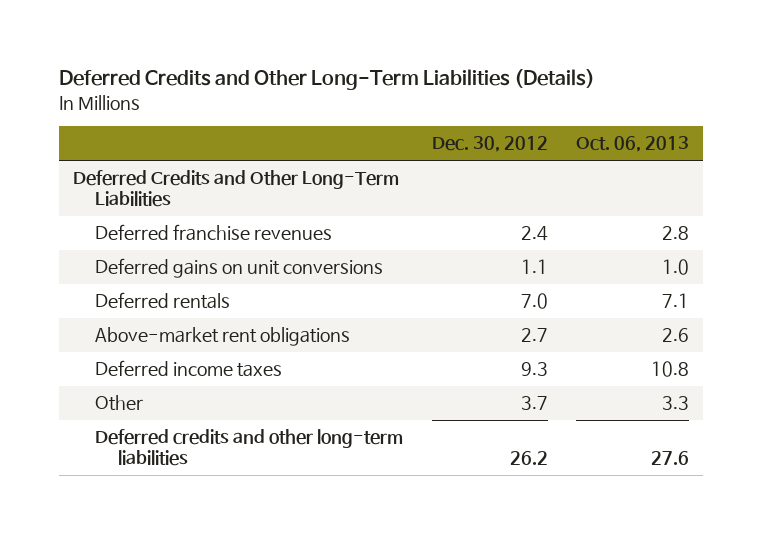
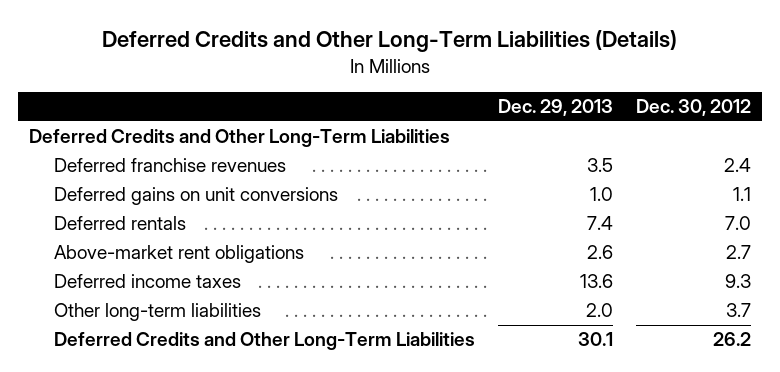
- | Dec. 30, 2012 | Oct. 06, 2013
+ | Dec. 29, 2013 | Dec. 30, 2012
- Other | 3.7 | 3.3
- Deferred credits and other long-term liabilities | 26.2 | 27.6
+ Other long-term liabilities | 2.0 | 3.7
+ Deferred Credits and Other Long-Term Liabilities | 30.1 | 26.2

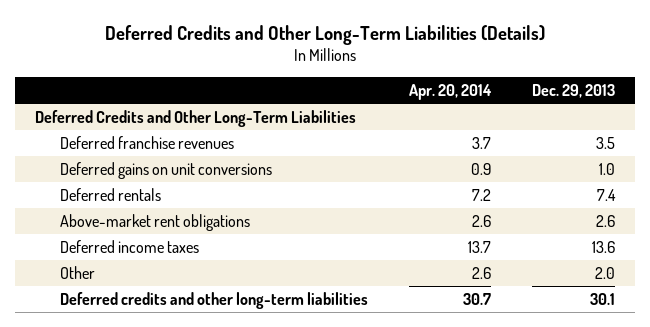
- | Dec. 29, 2013 | Dec. 30, 2012
+ | Apr. 20, 2014 | Dec. 29, 2013
- Other long-term liabilities | 2.0 | 3.7
- Deferred Credits and Other Long-Term Liabilities | 30.1 | 26.2
+ Other | 2.6 | 2.0
+ Deferred credits and other long-term liabilities | 30.7 | 30.1

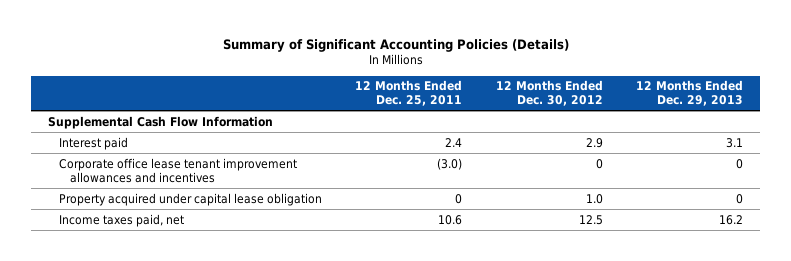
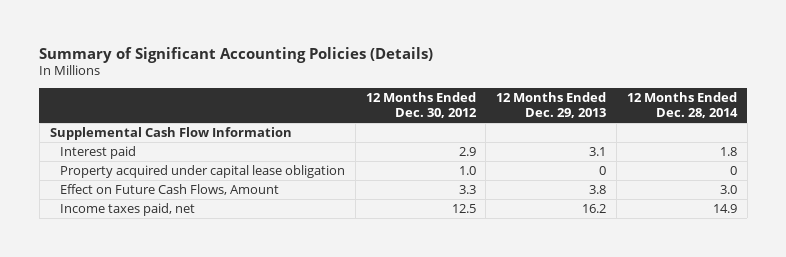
- | 12 Months Ended Dec. 25, 2011 | 12 Months Ended Dec. 30, 2012 | 12 Months Ended Dec. 29, 2013
+ | 12 Months Ended Dec. 30, 2012 | 12 Months Ended Dec. 29, 2013 | 12 Months Ended Dec. 28, 2014
- Corporate office lease tenant improvement allowances and incentives | (3.0) | 0 | 0
+ Effect on Future Cash Flows, Amount | 3.3 | 3.8 | 3.0

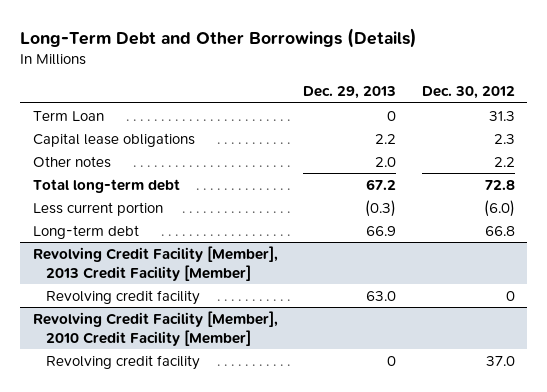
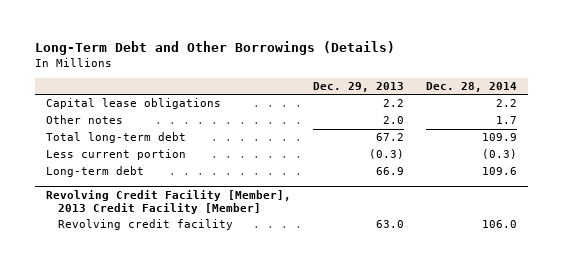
- | Dec. 29, 2013 | Dec. 30, 2012
+ | Dec. 29, 2013 | Dec. 28, 2014
- Term Loan | 0 | 31.3
- Revolving Credit Facility [Member], 2010 Credit Facility [Member]
- Revolving credit facility | 0 | 37.0

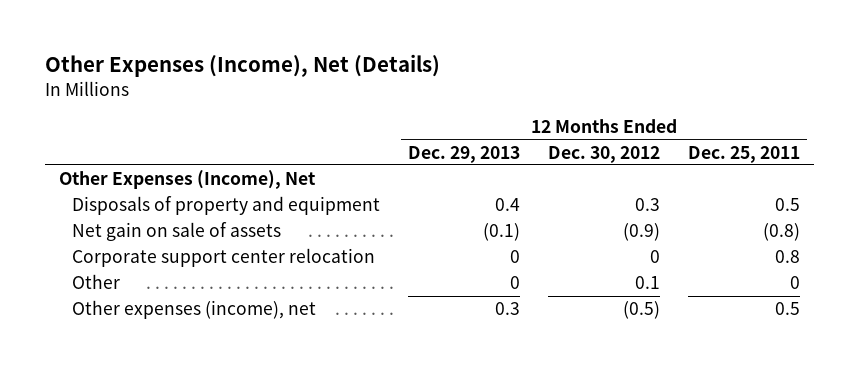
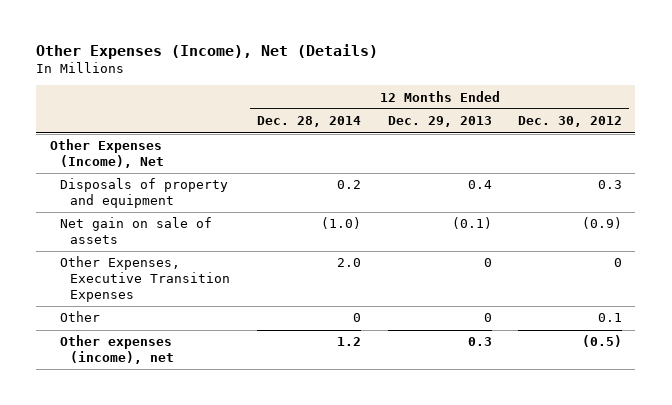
- | 12 Months Ended Dec. 29, 2013 | 12 Months Ended Dec. 30, 2012 | 12 Months Ended Dec. 25, 2011
+ | 12 Months Ended Dec. 28, 2014 | 12 Months Ended Dec. 29, 2013 | 12 Months Ended Dec. 30, 2012
- Corporate support center relocation | 0 | 0 | 0.8
+ Other Expenses, Executive Transition Expenses | 2.0 | 0 | 0

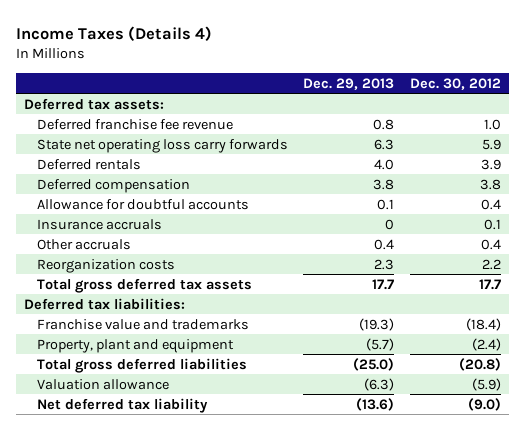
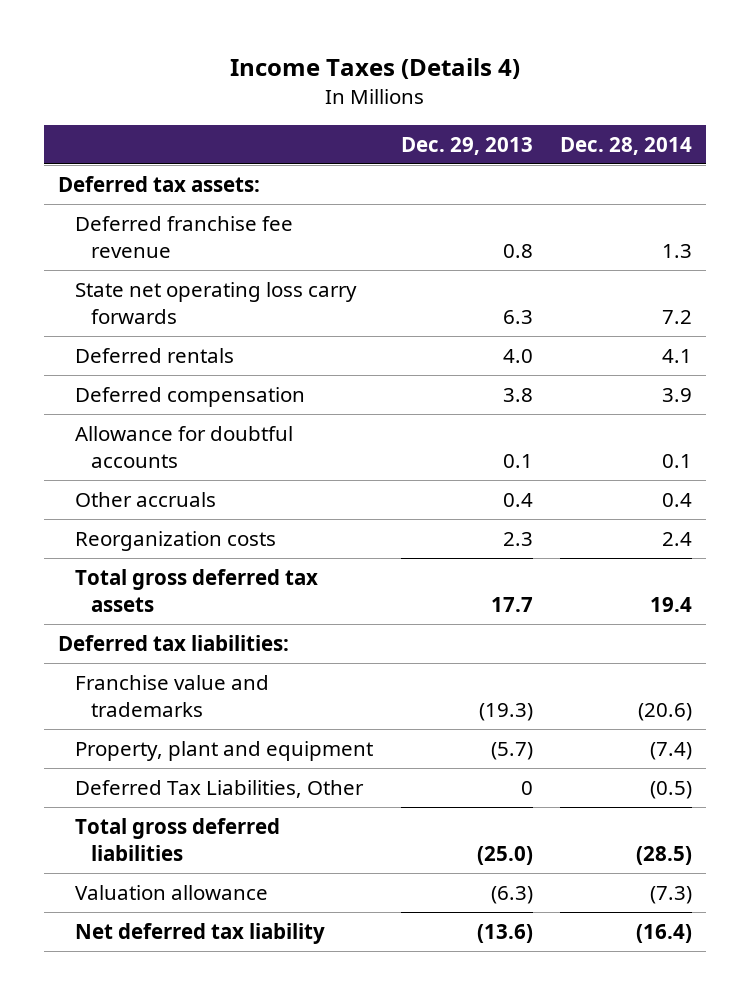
- | Dec. 29, 2013 | Dec. 30, 2012
+ | Dec. 29, 2013 | Dec. 28, 2014
- Insurance accruals | 0 | 0.1
+ Deferred Tax Liabilities, Other | 0 | (0.5)

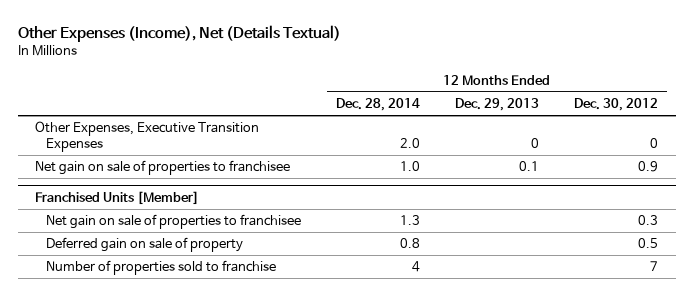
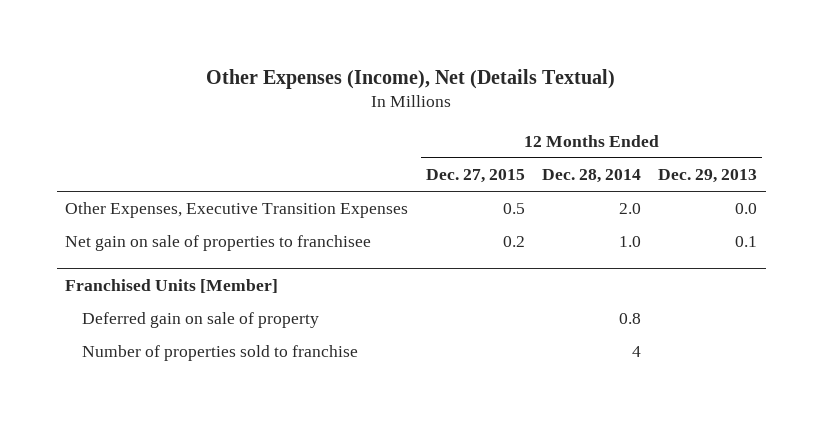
- | 12 Months Ended Dec. 28, 2014 | 12 Months Ended Dec. 29, 2013 | 12 Months Ended Dec. 30, 2012
+ | 12 Months Ended Dec. 27, 2015 | 12 Months Ended Dec. 28, 2014 | 12 Months Ended Dec. 29, 2013
- Other Expenses, Executive Transition Expenses | 2.0 | 0 | 0
+ Other Expenses, Executive Transition Expenses | 0.5 | 2.0 | 0.0
@ Franchised Units [Member]
- Net gain on sale of properties to franchisee | 1.3 | | 0.3

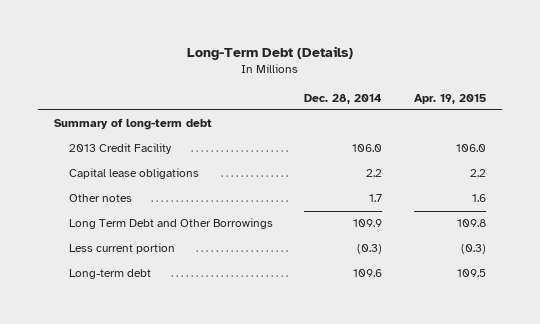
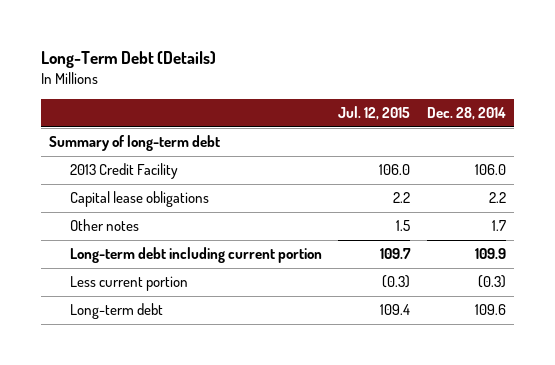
- | Dec. 28, 2014 | Apr. 19, 2015
+ | Jul. 12, 2015 | Dec. 28, 2014
- Long Term Debt and Other Borrowings | 109.9 | 109.8
+ Long-term debt including current portion | 109.7 | 109.9

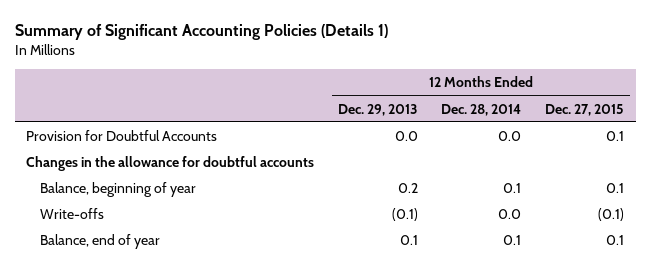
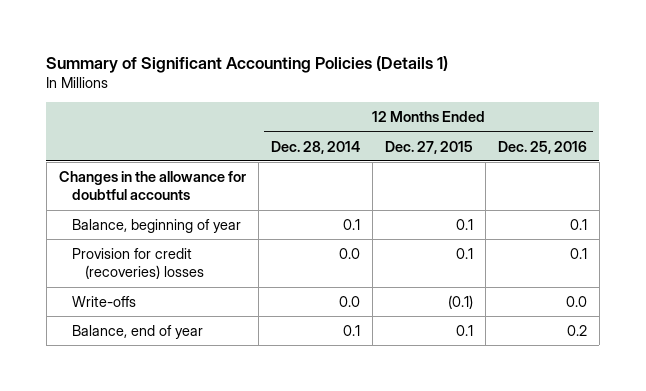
- | 12 Months Ended Dec. 29, 2013 | 12 Months Ended Dec. 28, 2014 | 12 Months Ended Dec. 27, 2015
+ | 12 Months Ended Dec. 28, 2014 | 12 Months Ended Dec. 27, 2015 | 12 Months Ended Dec. 25, 2016
- Provision for Doubtful Accounts | 0.0 | 0.0 | 0.1
+ Provision for credit (recoveries) losses | 0.0 | 0.1 | 0.1

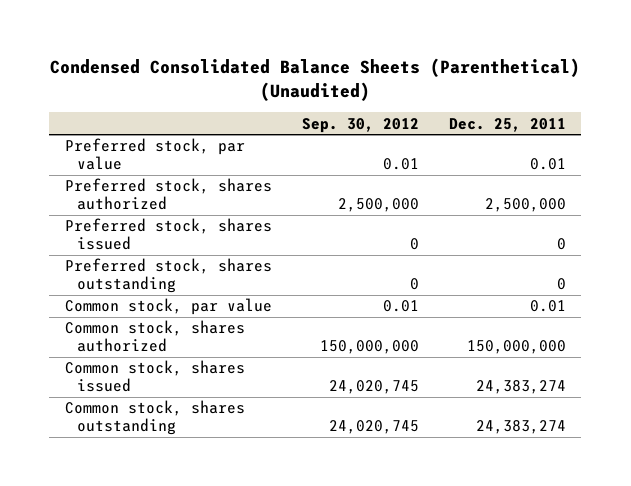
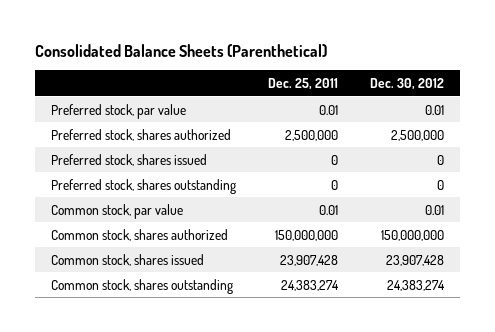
- Condensed Consolidated Balance Sheets (Parenthetical) (Unaudited)
+ Consolidated Balance Sheets (Parenthetical)
- | Sep. 30, 2012 | Dec. 25, 2011
+ | Dec. 25, 2011 | Dec. 30, 2012
- Common stock, shares issued | 24,020,745 | 24,383,274
+ Common stock, shares issued | 23,907,428 | 23,907,428

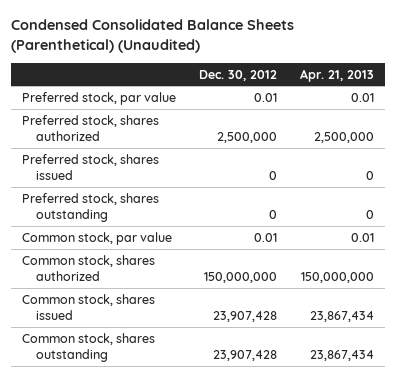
- Consolidated Balance Sheets (Parenthetical)
+ Condensed Consolidated Balance Sheets (Parenthetical) (Unaudited)
- | Dec. 25, 2011 | Dec. 30, 2012
+ | Dec. 30, 2012 | Apr. 21, 2013
- Common stock, shares outstanding | 24,383,274 | 24,383,274
+ Common stock, shares outstanding | 23,907,428 | 23,867,434

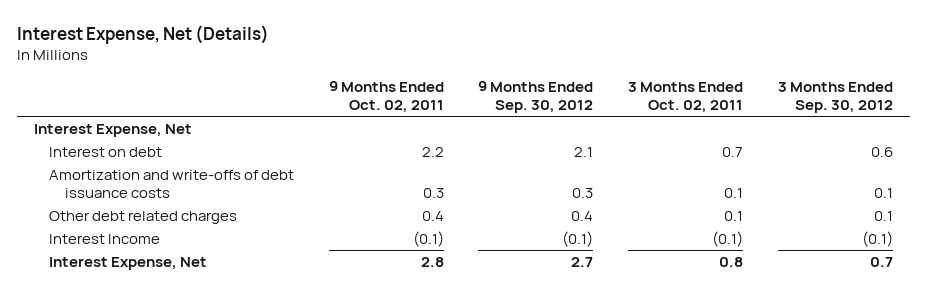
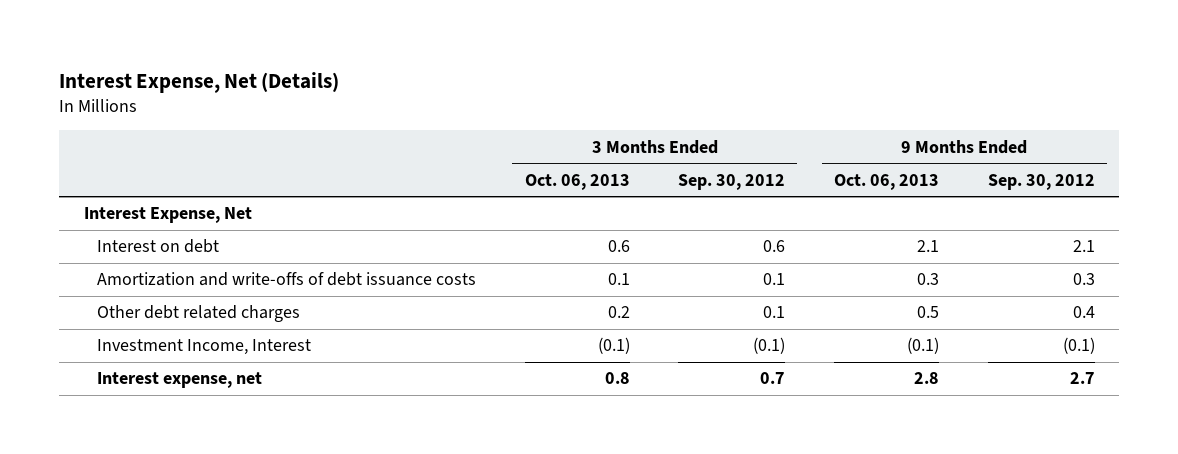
- | 9 Months Ended Oct. 02, 2011 | 9 Months Ended Sep. 30, 2012 | 3 Months Ended Oct. 02, 2011 | 3 Months Ended Sep. 30, 2012
+ | 3 Months Ended Oct. 06, 2013 | 3 Months Ended Sep. 30, 2012 | 9 Months Ended Oct. 06, 2013 | 9 Months Ended Sep. 30, 2012
- Interest Income | (0.1) | (0.1) | (0.1) | (0.1)
- Interest Expense, Net | 2.8 | 2.7 | 0.8 | 0.7
+ Investment Income, Interest | (0.1) | (0.1) | (0.1) | (0.1)
+ Interest expense, net | 0.8 | 0.7 | 2.8 | 2.7

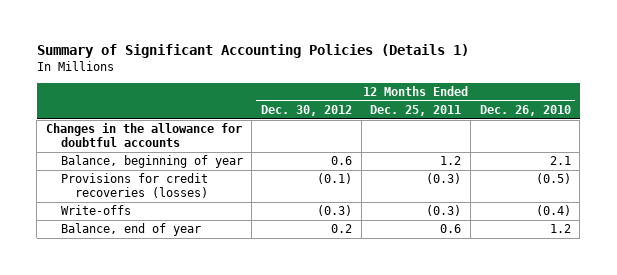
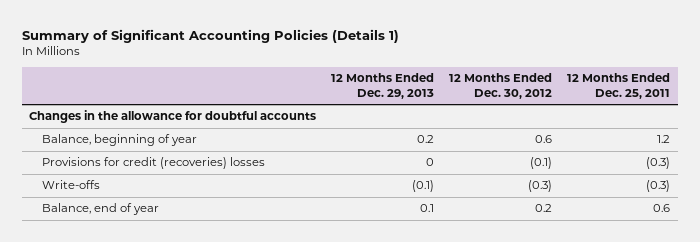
- | 12 Months Ended Dec. 30, 2012 | 12 Months Ended Dec. 25, 2011 | 12 Months Ended Dec. 26, 2010
+ | 12 Months Ended Dec. 29, 2013 | 12 Months Ended Dec. 30, 2012 | 12 Months Ended Dec. 25, 2011
- Provisions for credit recoveries (losses) | (0.1) | (0.3) | (0.5)
+ Provisions for credit (recoveries) losses | 0 | (0.1) | (0.3)

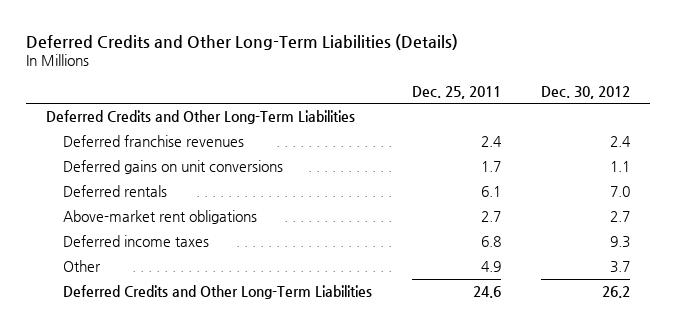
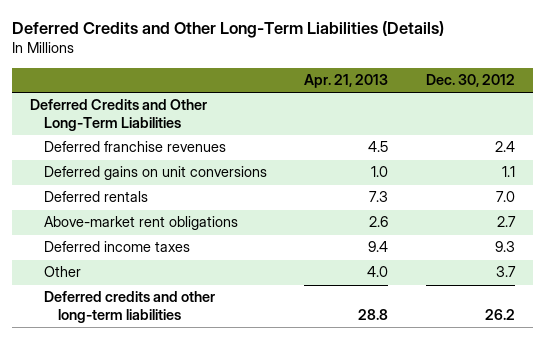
- | Dec. 25, 2011 | Dec. 30, 2012
+ | Apr. 21, 2013 | Dec. 30, 2012
- Deferred Credits and Other Long-Term Liabilities | 24.6 | 26.2
+ Deferred credits and other long-term liabilities | 28.8 | 26.2

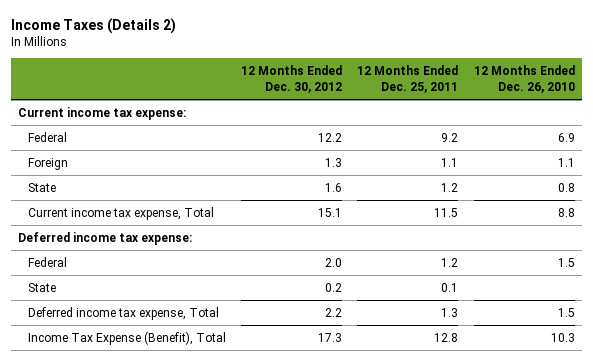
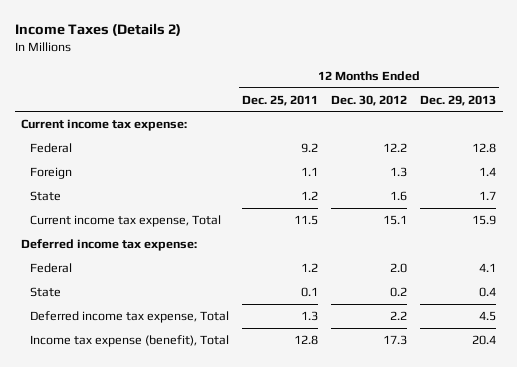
- | 12 Months Ended Dec. 30, 2012 | 12 Months Ended Dec. 25, 2011 | 12 Months Ended Dec. 26, 2010
+ | 12 Months Ended Dec. 25, 2011 | 12 Months Ended Dec. 30, 2012 | 12 Months Ended Dec. 29, 2013
- Income Tax Expense (Benefit), Total | 17.3 | 12.8 | 10.3
+ Income tax expense (benefit), Total | 12.8 | 17.3 | 20.4

